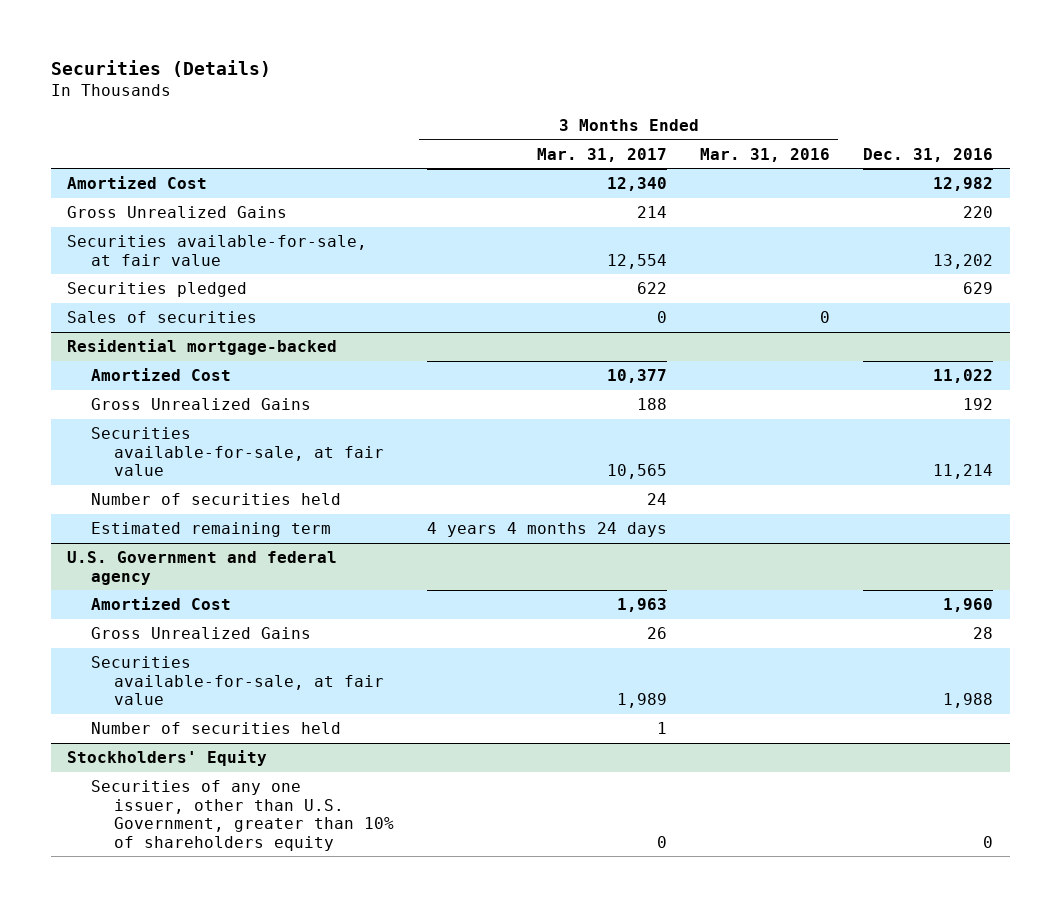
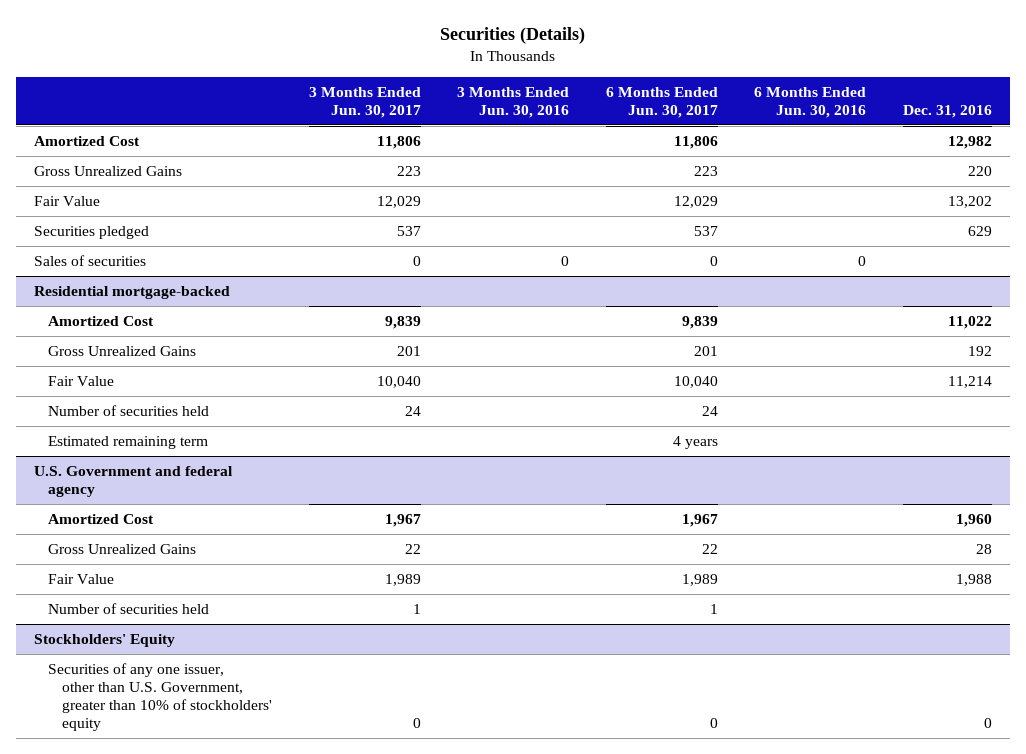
- | 3 Months Ended Mar. 31, 2017 | 3 Months Ended Mar. 31, 2016 | Dec. 31, 2016
+ | 3 Months Ended Jun. 30, 2017 | 3 Months Ended Jun. 30, 2016 | 6 Months Ended Jun. 30, 2017 | 6 Months Ended Jun. 30, 2016 | Dec. 31, 2016
- Securities available-for-sale, at fair value | 12,554 | | 13,202
+ Fair Value | 12,029 | | 12,029 | | 13,202
@ Residential mortgage-backed
- Securities available-for-sale, at fair value | 10,565 | | 11,214
+ Fair Value | 10,040 | | 10,040 | | 11,214
@ U.S. Government and federal agency
- Securities available-for-sale, at fair value | 1,989 | | 1,988
+ Fair Value | 1,989 | | 1,989 | | 1,988
@ Stockholders' Equity
- Securities of any one issuer, other than U.S. Government, greater than 10% of shareholders equity | 0 | | 0
+ Securities of any one issuer, other than U.S. Government, greater than 10% of stockholders' equity | 0 | | 0 | | 0

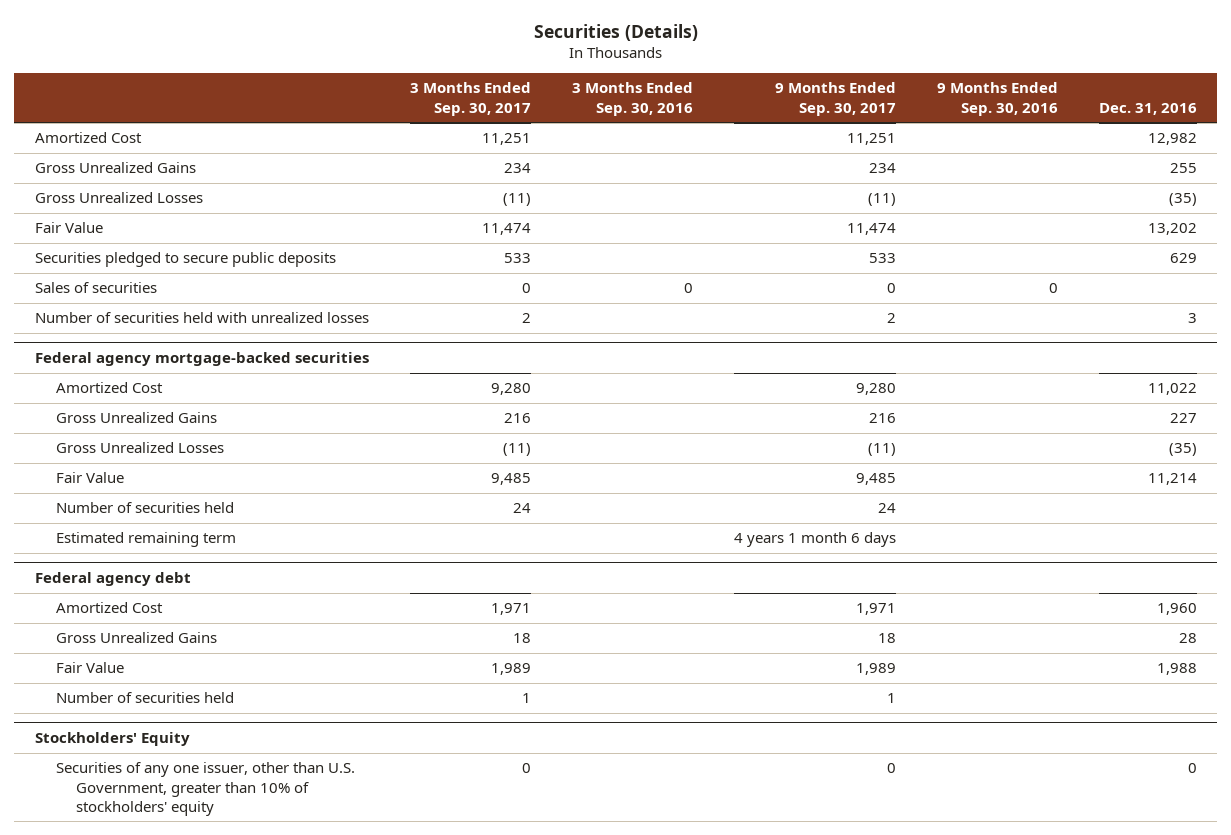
- | 3 Months Ended Jun. 30, 2017 | 3 Months Ended Jun. 30, 2016 | 6 Months Ended Jun. 30, 2017 | 6 Months Ended Jun. 30, 2016 | Dec. 31, 2016
+ | 3 Months Ended Sep. 30, 2017 | 3 Months Ended Sep. 30, 2016 | 9 Months Ended Sep. 30, 2017 | 9 Months Ended Sep. 30, 2016 | Dec. 31, 2016
- Gross Unrealized Gains | 223 | | 223 | | 220
+ Gross Unrealized Gains | 234 | | 234 | | 255
+ Gross Unrealized Losses | (11) | | (11) | | (35)
- Securities pledged | 537 | | 537 | | 629
+ Securities pledged to secure public deposits | 533 | | 533 | | 629
- Residential mortgage-backed
+ Number of securities held with unrealized losses | 2 | | 2 | | 3
+ Federal agency mortgage-backed securities
- Gross Unrealized Gains | 201 | | 201 | | 192
+ Gross Unrealized Gains | 216 | | 216 | | 227
+ Gross Unrealized Losses | (11) | | (11) | | (35)
- U.S. Government and federal agency
+ Federal agency debt

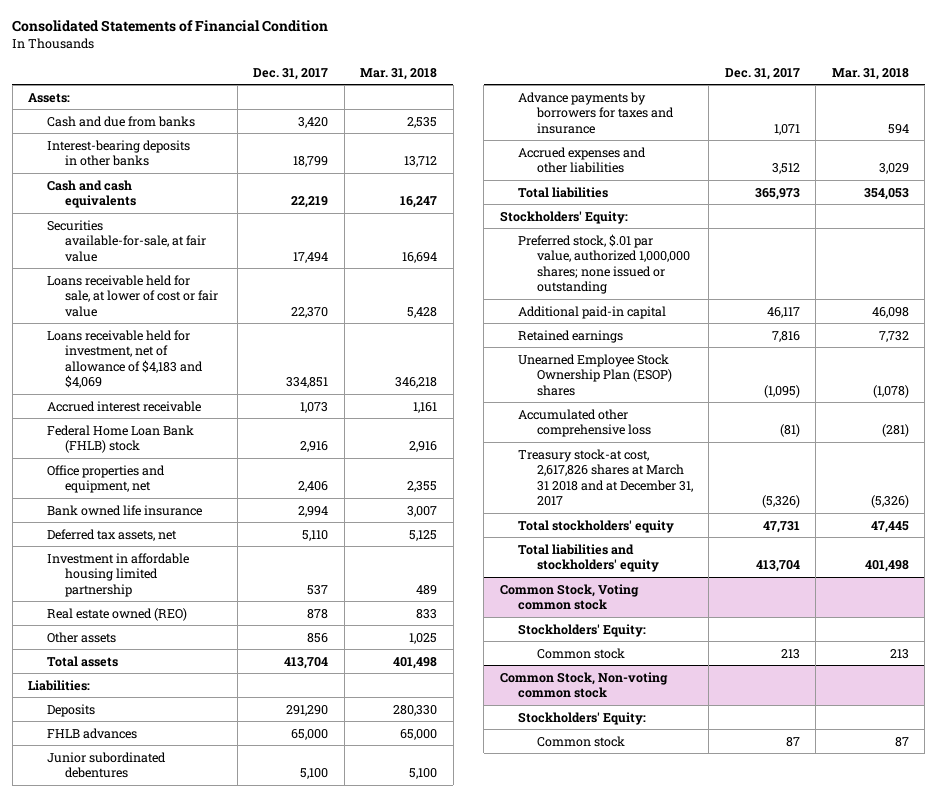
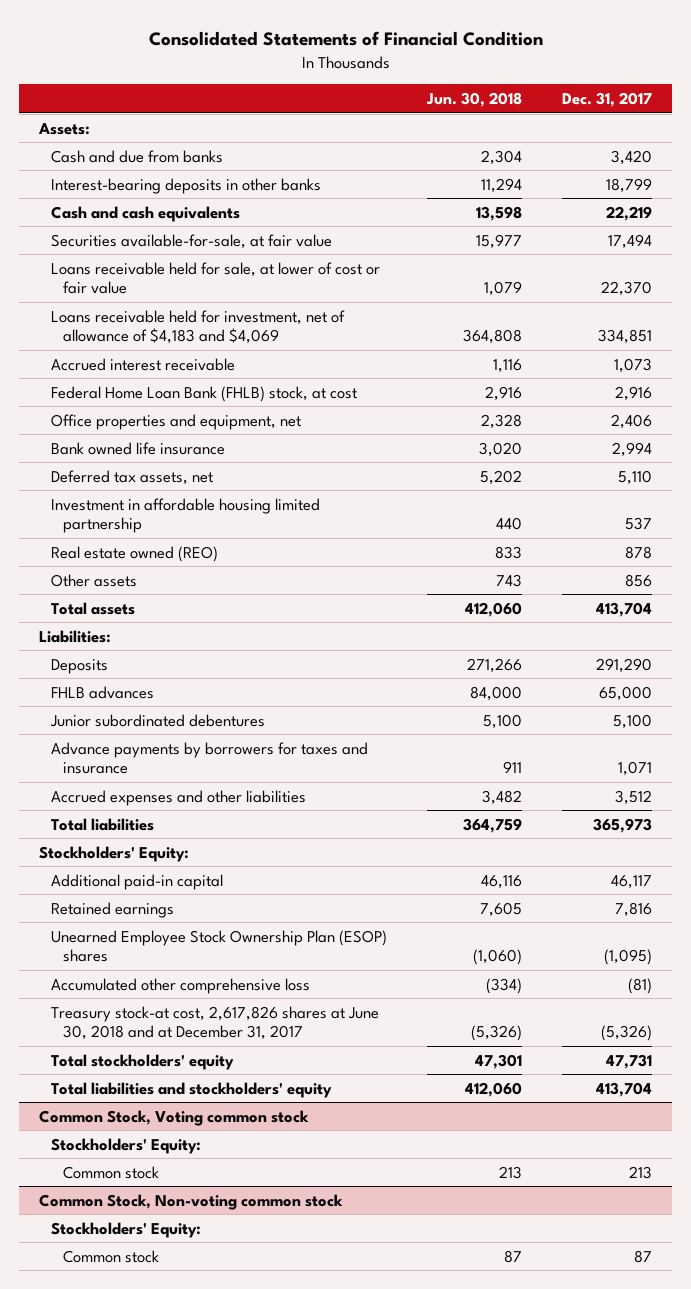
- | Dec. 31, 2017 | Mar. 31, 2018
+ | Jun. 30, 2018 | Dec. 31, 2017
- Federal Home Loan Bank (FHLB) stock | 2,916 | 2,916
+ Federal Home Loan Bank (FHLB) stock, at cost | 2,916 | 2,916
- Preferred stock, $.01 par value, authorized 1,000,000 shares; none issued or outstanding
- Treasury stock-at cost, 2,617,826 shares at March 31 2018 and at December 31, 2017 | (5,326) | (5,326)
+ Treasury stock-at cost, 2,617,826 shares at June 30, 2018 and at December 31, 2017 | (5,326) | (5,326)

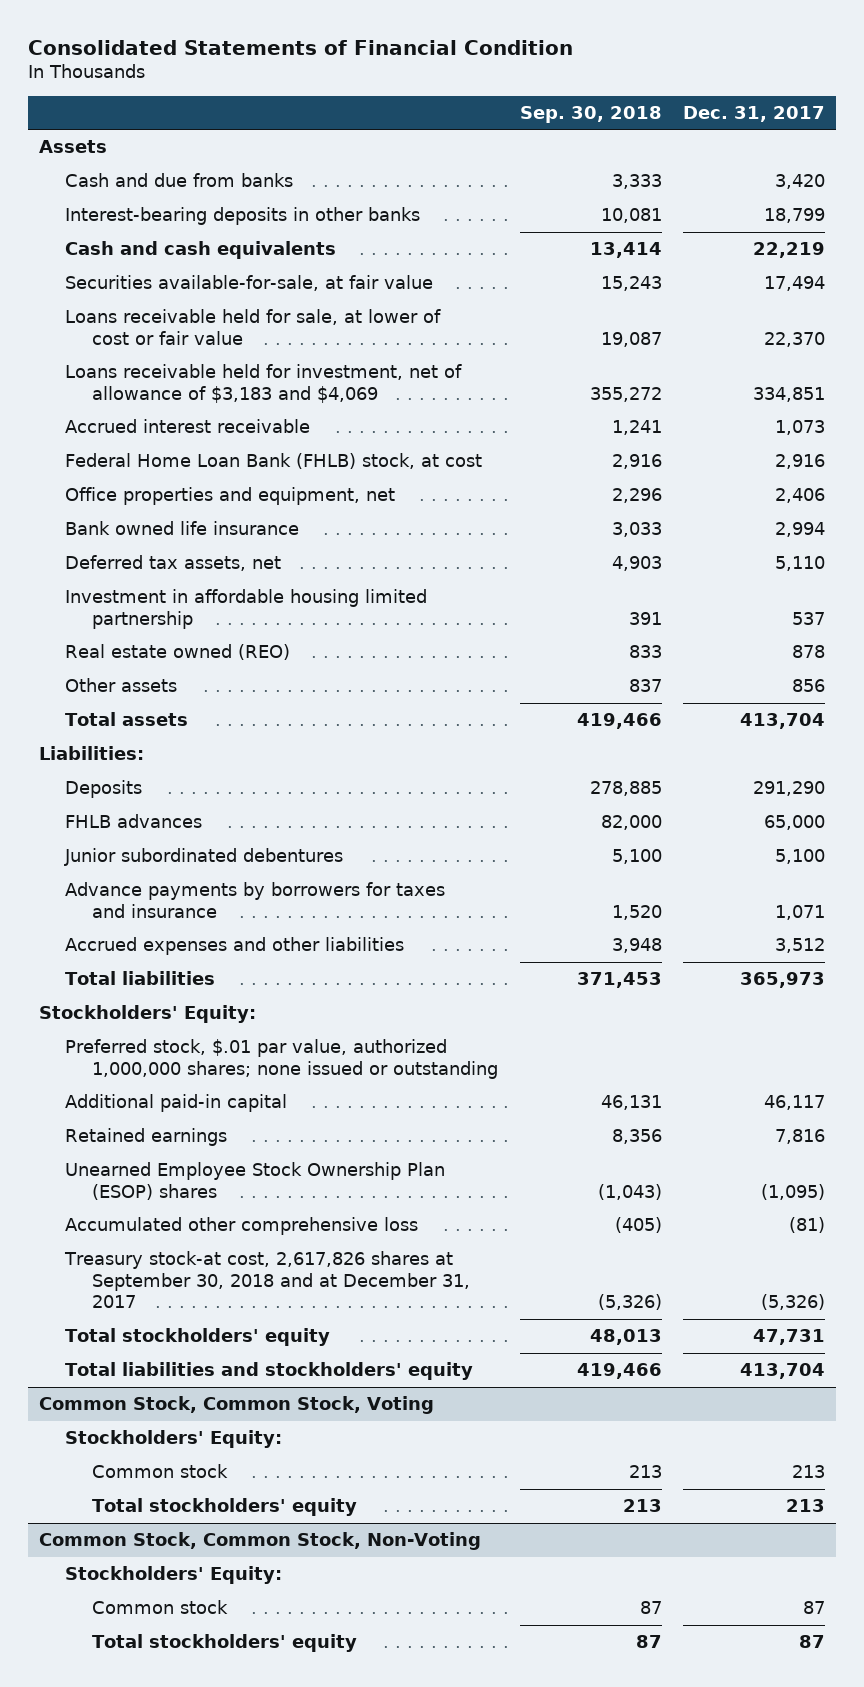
- | Jun. 30, 2018 | Dec. 31, 2017
+ | Sep. 30, 2018 | Dec. 31, 2017
- Assets:
+ Assets
- Loans receivable held for investment, net of allowance of $4,183 and $4,069 | 364,808 | 334,851
+ Loans receivable held for investment, net of allowance of $3,183 and $4,069 | 355,272 | 334,851
+ Preferred stock, $.01 par value, authorized 1,000,000 shares; none issued or outstanding
- Treasury stock-at cost, 2,617,826 shares at June 30, 2018 and at December 31, 2017 | (5,326) | (5,326)
+ Treasury stock-at cost, 2,617,826 shares at September 30, 2018 and at December 31, 2017 | (5,326) | (5,326)
- Common Stock, Voting common stock
+ Common Stock, Common Stock, Voting
- Common Stock, Non-voting common stock
+ Total stockholders' equity | 213 | 213
+ Common Stock, Common Stock, Non-Voting
+ Total stockholders' equity | 87 | 87

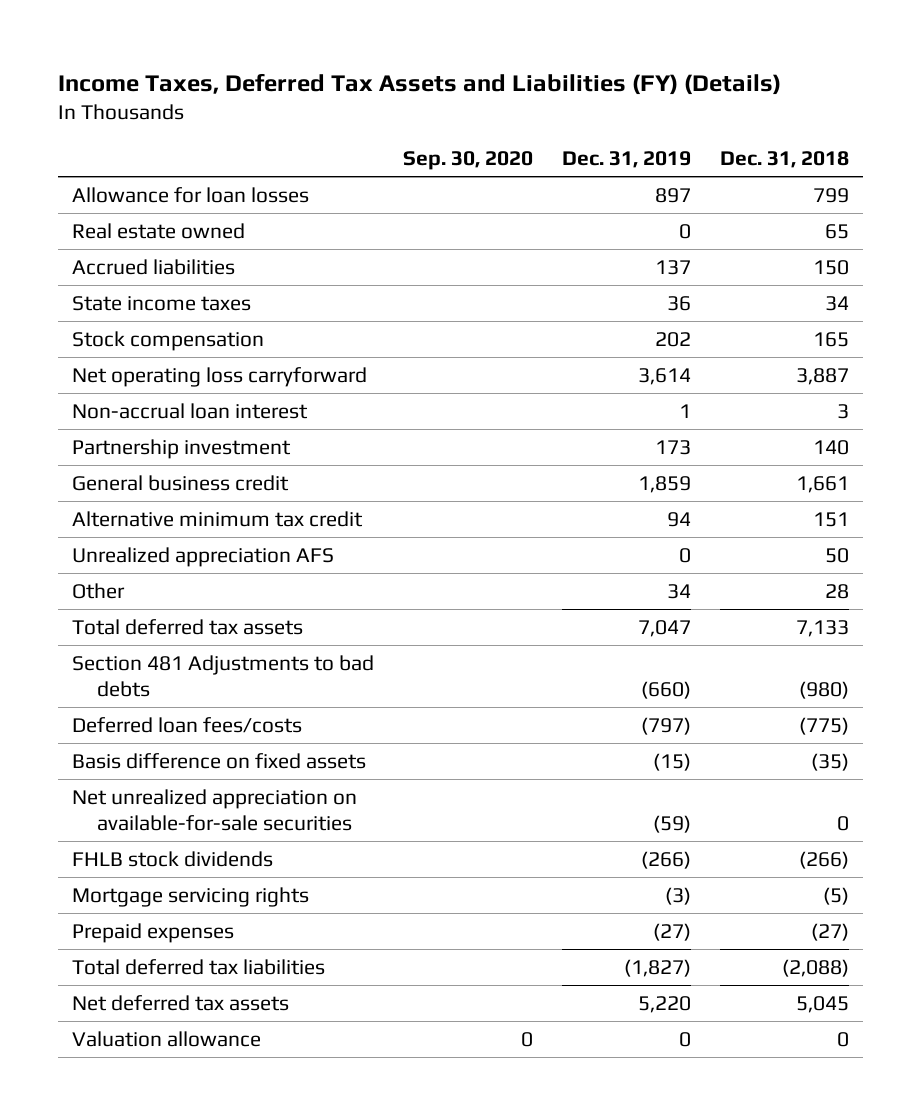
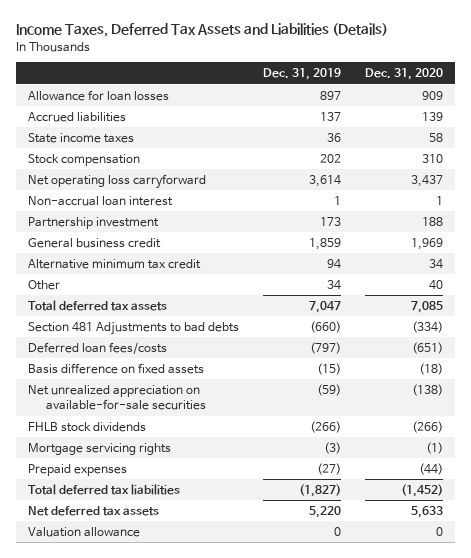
- Income Taxes, Deferred Tax Assets and Liabilities (FY) (Details)
+ Income Taxes, Deferred Tax Assets and Liabilities (Details)
- | Sep. 30, 2020 | Dec. 31, 2019 | Dec. 31, 2018
+ | Dec. 31, 2019 | Dec. 31, 2020
- Real estate owned | | 0 | 65
- Unrealized appreciation AFS | | 0 | 50

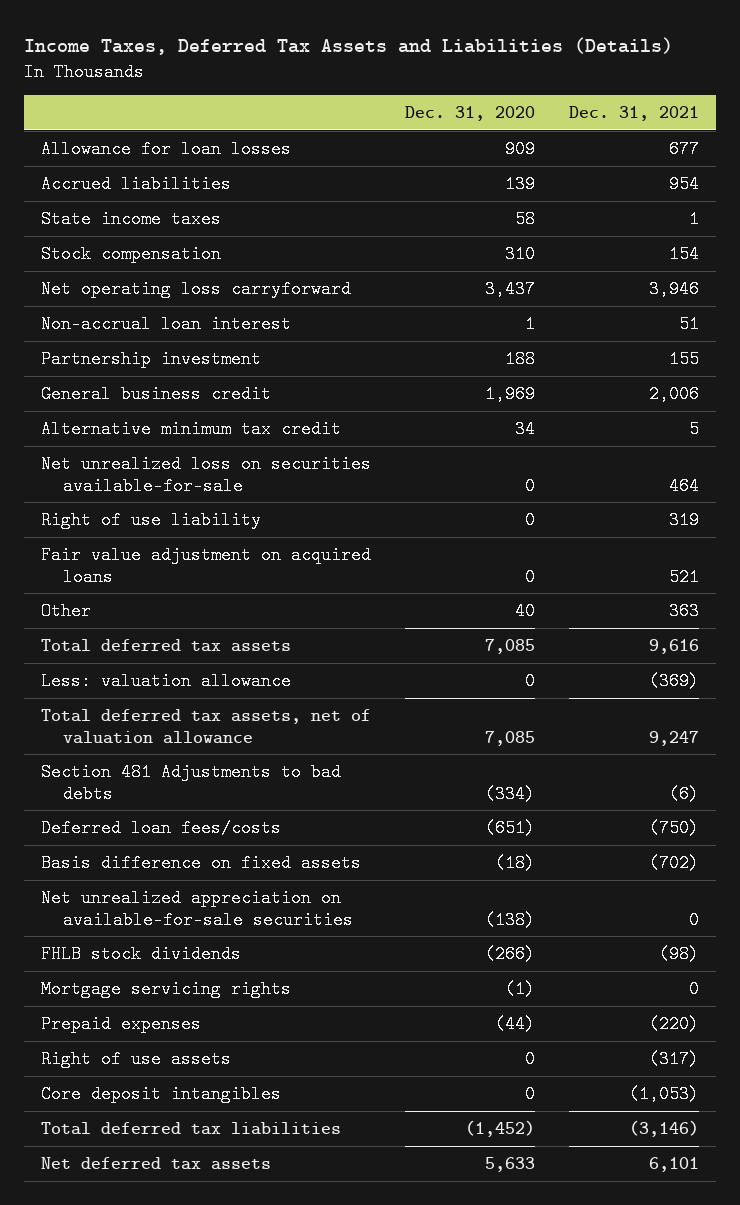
- | Dec. 31, 2019 | Dec. 31, 2020
+ | Dec. 31, 2020 | Dec. 31, 2021
+ Net unrealized loss on securities available-for-sale | 0 | 464
+ Right of use liability | 0 | 319
+ Fair value adjustment on acquired loans | 0 | 521
+ Less: valuation allowance | 0 | (369)
+ Total deferred tax assets, net of valuation allowance | 7,085 | 9,247
+ Right of use assets | 0 | (317)
+ Core deposit intangibles | 0 | (1,053)
- Valuation allowance | 0 | 0

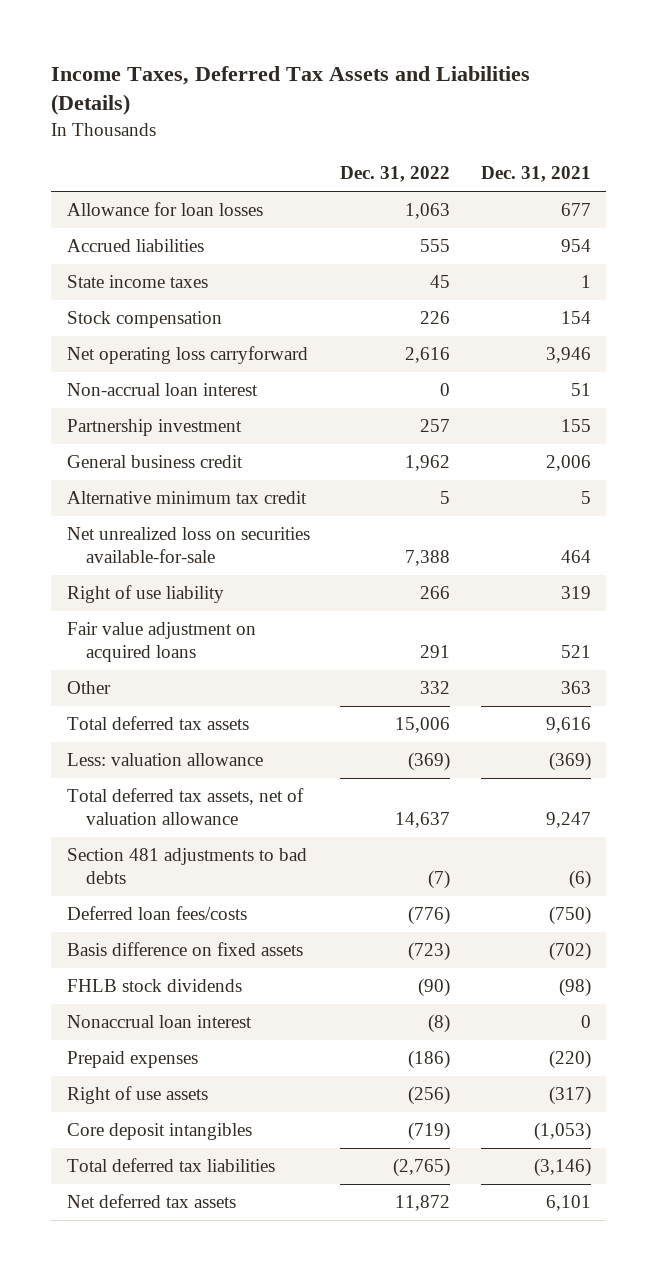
- | Dec. 31, 2020 | Dec. 31, 2021
+ | Dec. 31, 2022 | Dec. 31, 2021
- Section 481 Adjustments to bad debts | (334) | (6)
+ Section 481 adjustments to bad debts | (7) | (6)
- Net unrealized appreciation on available-for-sale securities | (138) | 0
- Mortgage servicing rights | (1) | 0
+ Nonaccrual loan interest | (8) | 0

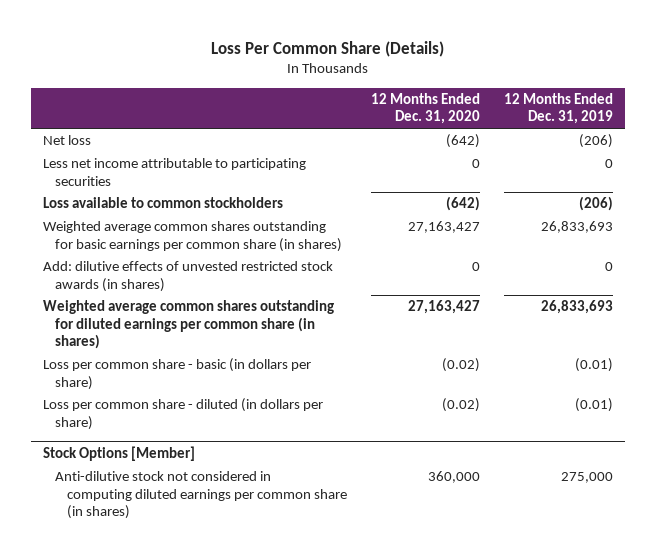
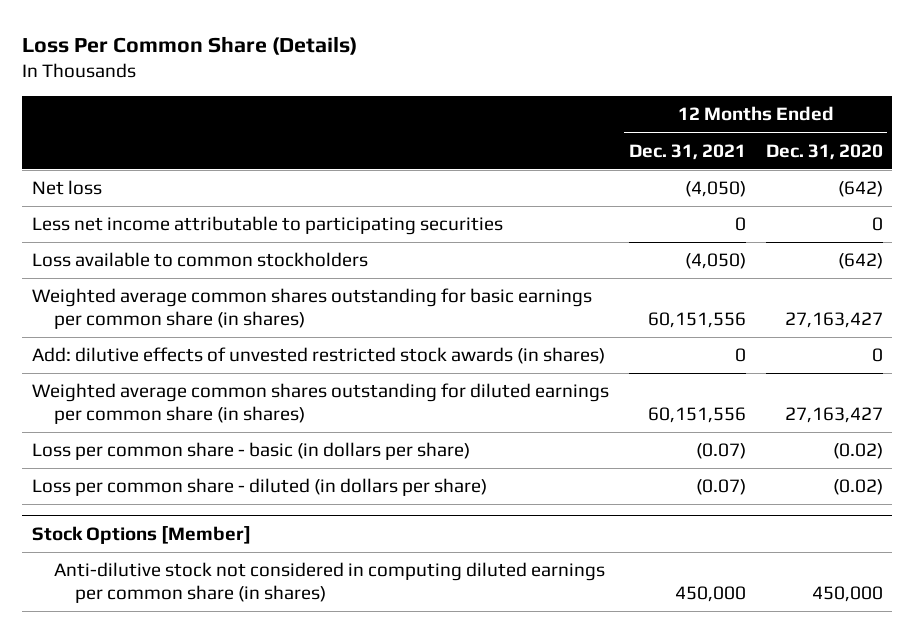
- | 12 Months Ended Dec. 31, 2020 | 12 Months Ended Dec. 31, 2019
+ | 12 Months Ended Dec. 31, 2021 | 12 Months Ended Dec. 31, 2020
@ Stock Options [Member]
- Anti-dilutive stock not considered in computing diluted earnings per common share (in shares) | 360,000 | 275,000
+ Anti-dilutive stock not considered in computing diluted earnings per common share (in shares) | 450,000 | 450,000

